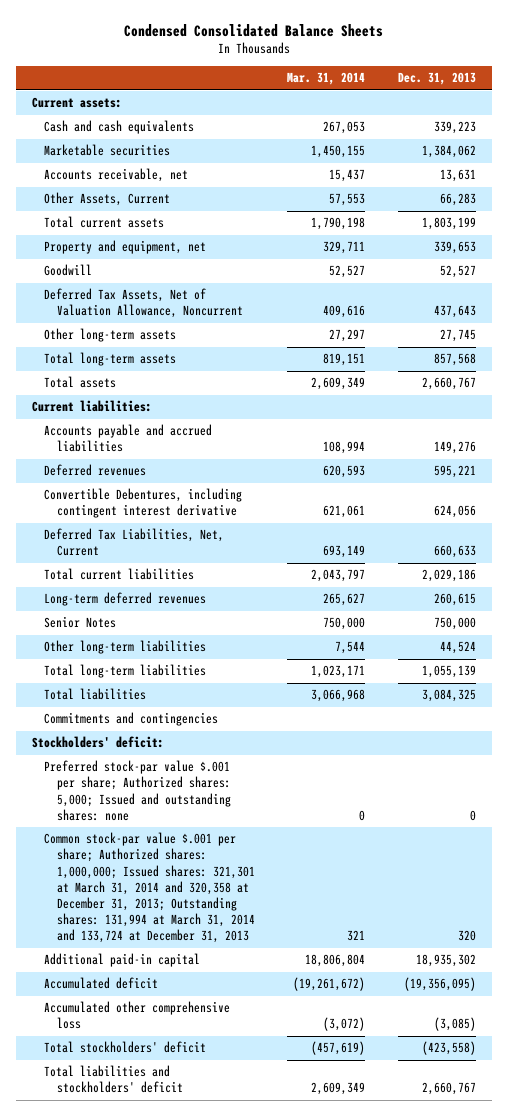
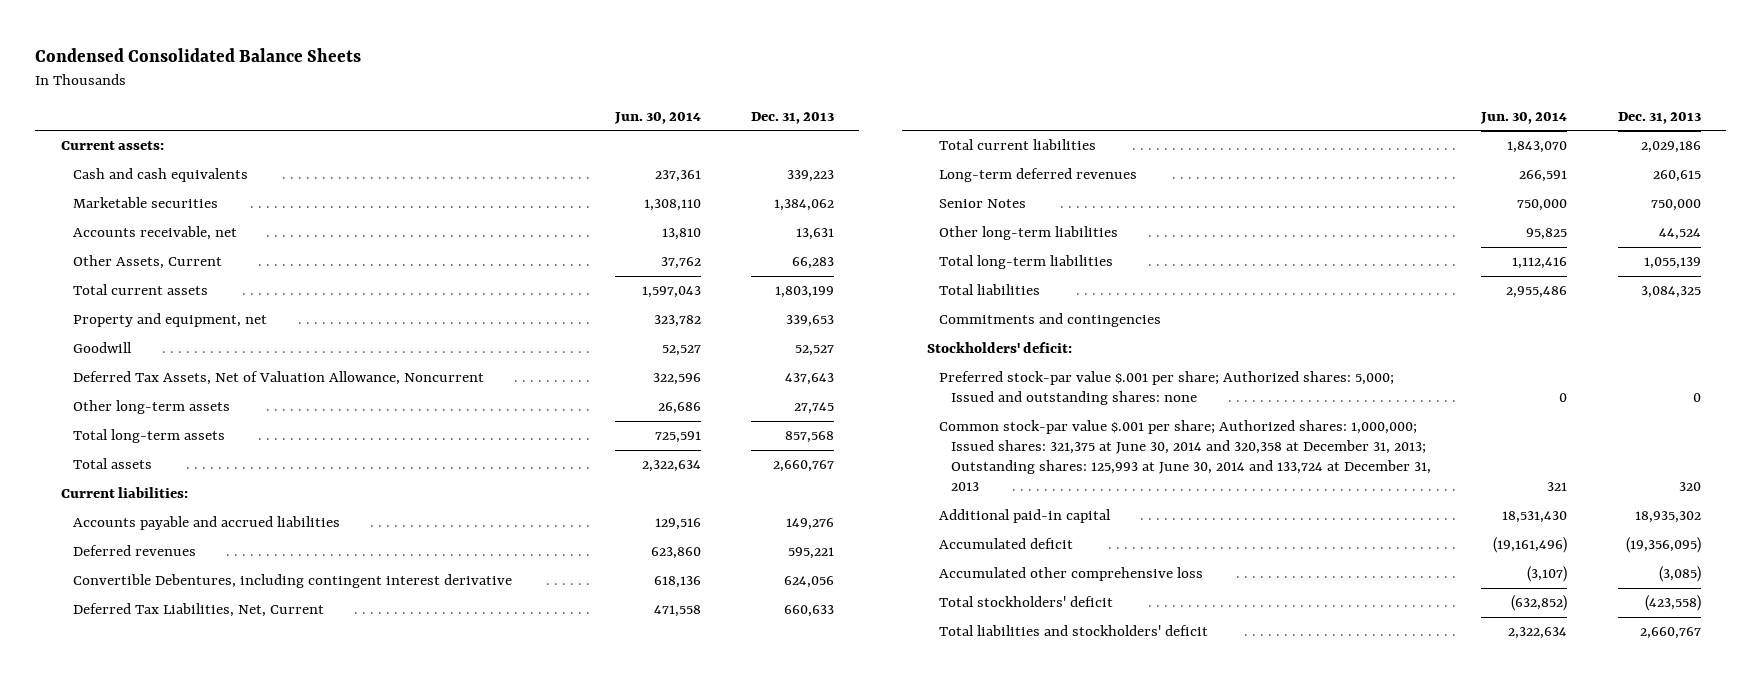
- | Mar. 31, 2014 | Dec. 31, 2013
+ | Jun. 30, 2014 | Dec. 31, 2013
- Common stock-par value $.001 per share; Authorized shares: 1,000,000; Issued shares: 321,301 at March 31, 2014 and 320,358 at December 31, 2013; Outstanding shares: 131,994 at March 31, 2014 and 133,724 at December 31, 2013 | 321 | 320
+ Common stock-par value $.001 per share; Authorized shares: 1,000,000; Issued shares: 321,375 at June 30, 2014 and 320,358 at December 31, 2013; Outstanding shares: 125,993 at June 30, 2014 and 133,724 at December 31, 2013 | 321 | 320

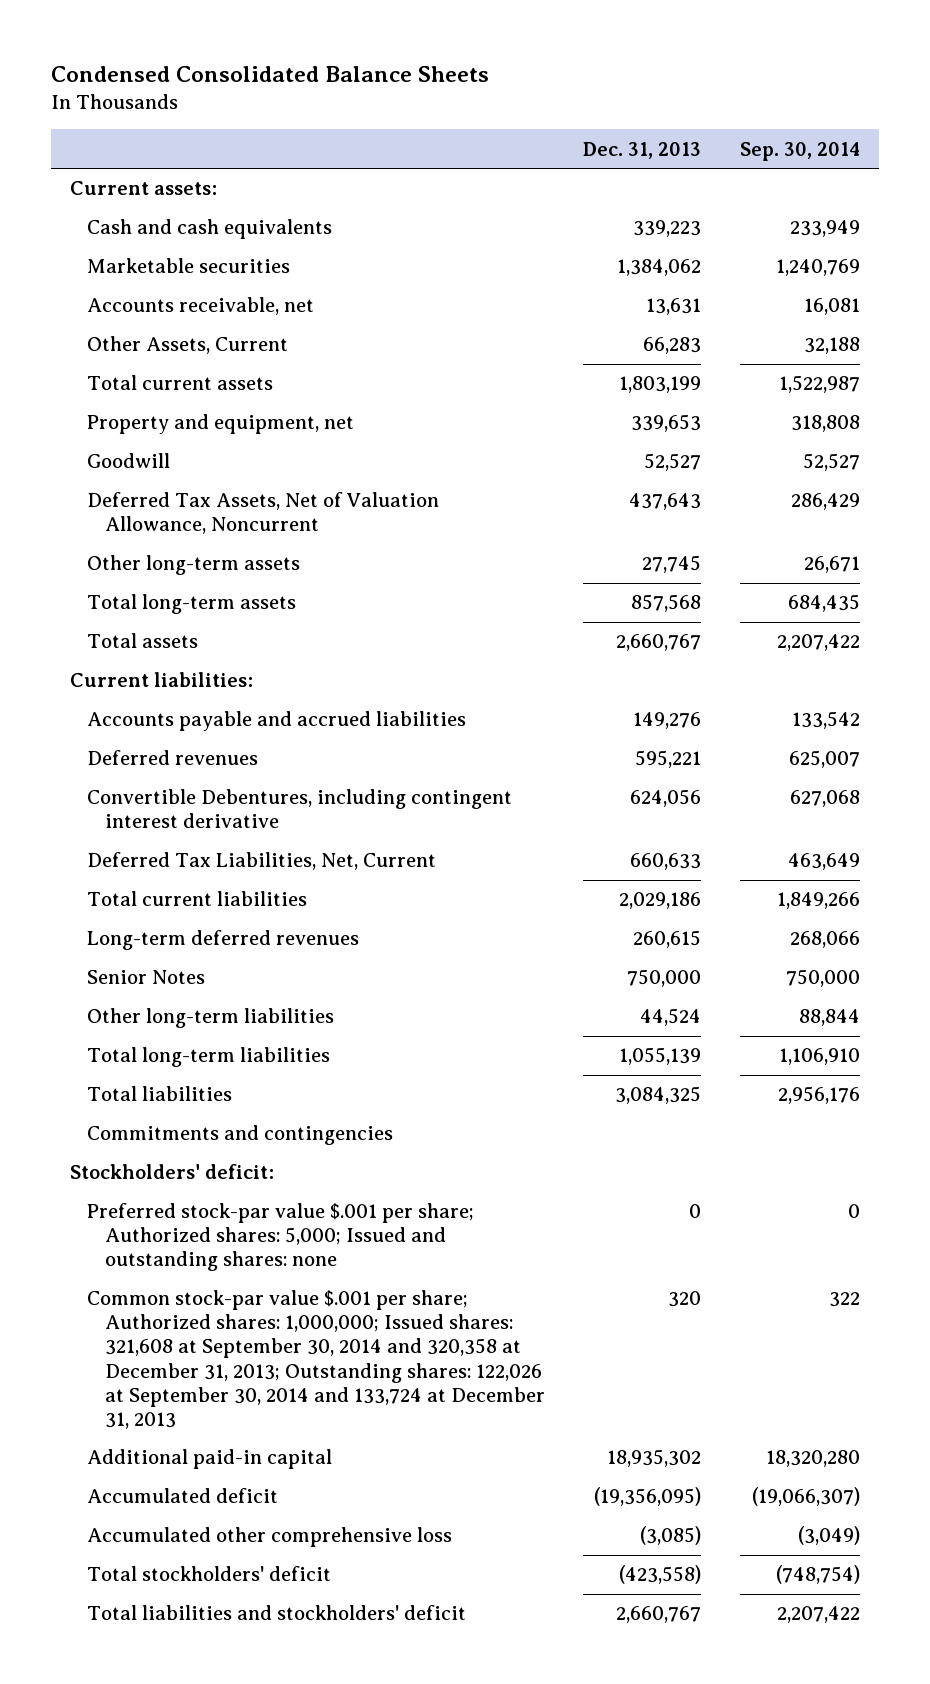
- | Jun. 30, 2014 | Dec. 31, 2013
+ | Dec. 31, 2013 | Sep. 30, 2014
- Common stock-par value $.001 per share; Authorized shares: 1,000,000; Issued shares: 321,375 at June 30, 2014 and 320,358 at December 31, 2013; Outstanding shares: 125,993 at June 30, 2014 and 133,724 at December 31, 2013 | 321 | 320
+ Common stock-par value $.001 per share; Authorized shares: 1,000,000; Issued shares: 321,608 at September 30, 2014 and 320,358 at December 31, 2013; Outstanding shares: 122,026 at September 30, 2014 and 133,724 at December 31, 2013 | 320 | 322

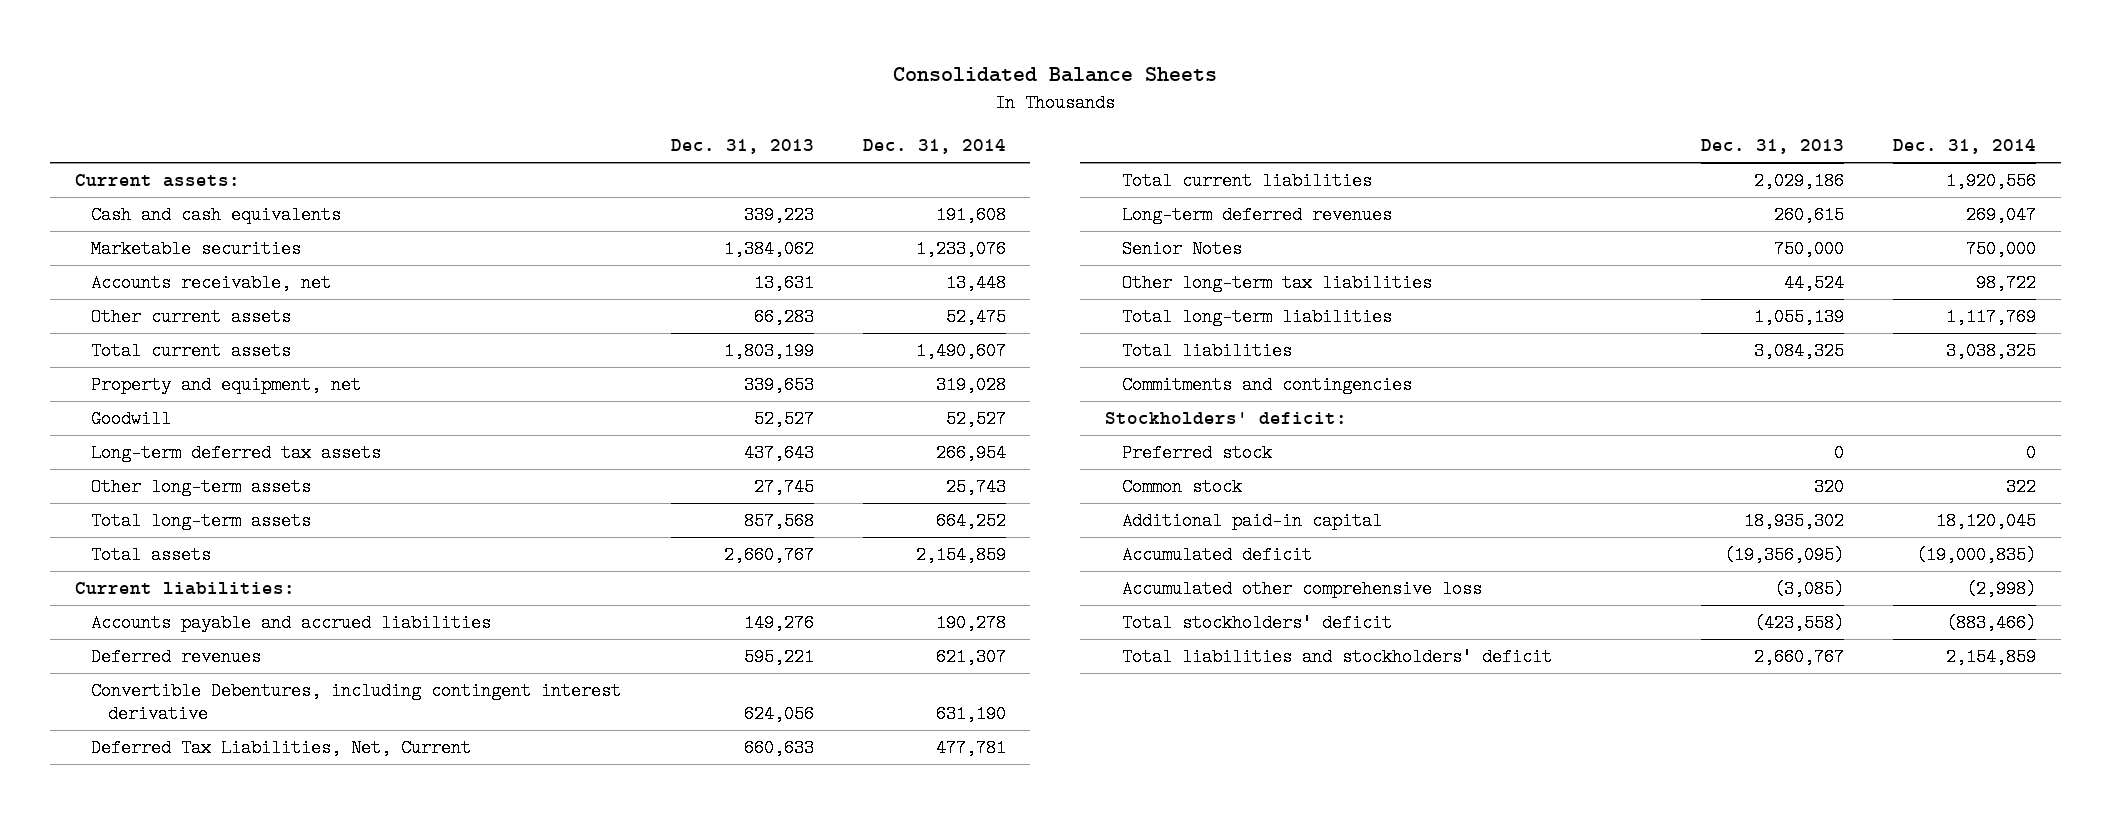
- Condensed Consolidated Balance Sheets
+ Consolidated Balance Sheets
- | Dec. 31, 2013 | Sep. 30, 2014
+ | Dec. 31, 2013 | Dec. 31, 2014
- Other Assets, Current | 66,283 | 32,188
+ Other current assets | 66,283 | 52,475
- Deferred Tax Assets, Net of Valuation Allowance, Noncurrent | 437,643 | 286,429
+ Long-term deferred tax assets | 437,643 | 266,954
- Other long-term liabilities | 44,524 | 88,844
+ Other long-term tax liabilities | 44,524 | 98,722
- Preferred stock-par value $.001 per share; Authorized shares: 5,000; Issued and outstanding shares: none | 0 | 0
- Common stock-par value $.001 per share; Authorized shares: 1,000,000; Issued shares: 321,608 at September 30, 2014 and 320,358 at December 31, 2013; Outstanding shares: 122,026 at September 30, 2014 and 133,724 at December 31, 2013 | 320 | 322
+ Preferred stock | 0 | 0
+ Common stock | 320 | 322

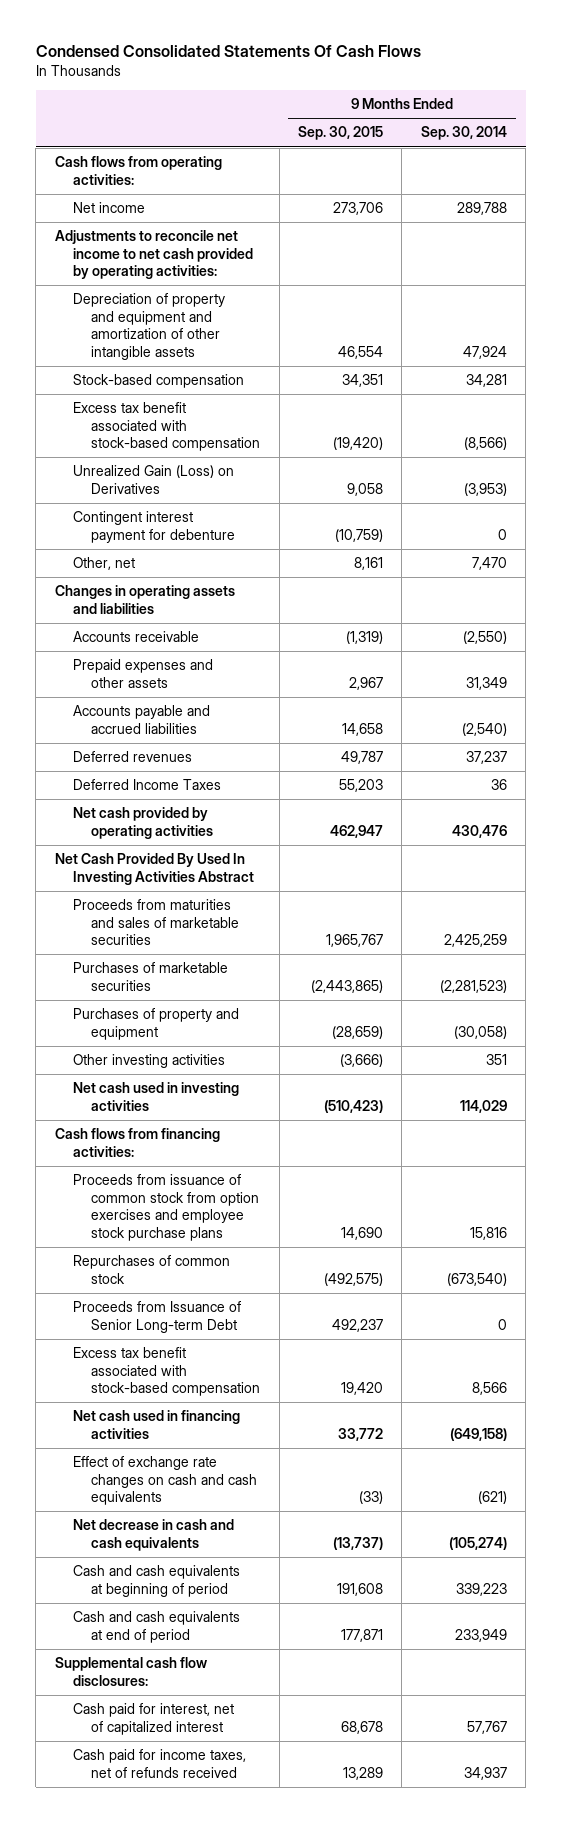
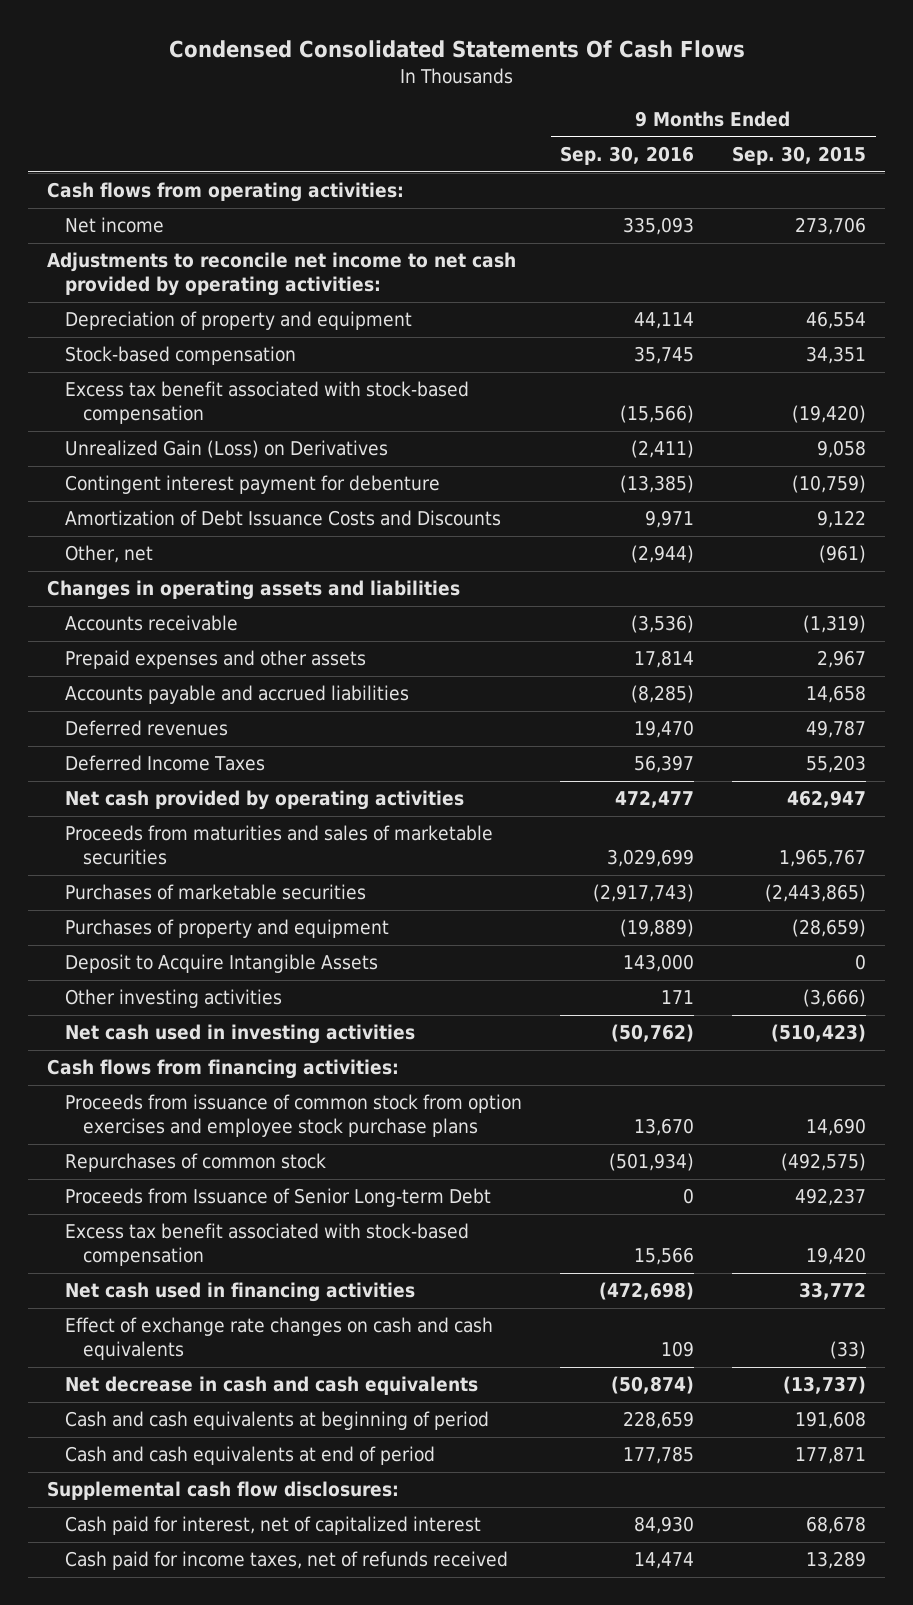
- | 9 Months Ended Sep. 30, 2015 | 9 Months Ended Sep. 30, 2014
+ | 9 Months Ended Sep. 30, 2016 | 9 Months Ended Sep. 30, 2015
- Depreciation of property and equipment and amortization of other intangible assets | 46,554 | 47,924
+ Depreciation of property and equipment | 44,114 | 46,554
- Other, net | 8,161 | 7,470
+ Amortization of Debt Issuance Costs and Discounts | 9,971 | 9,122
+ Other, net | (2,944) | (961)
- Net Cash Provided By Used In Investing Activities Abstract
+ Deposit to Acquire Intangible Assets | 143,000 | 0

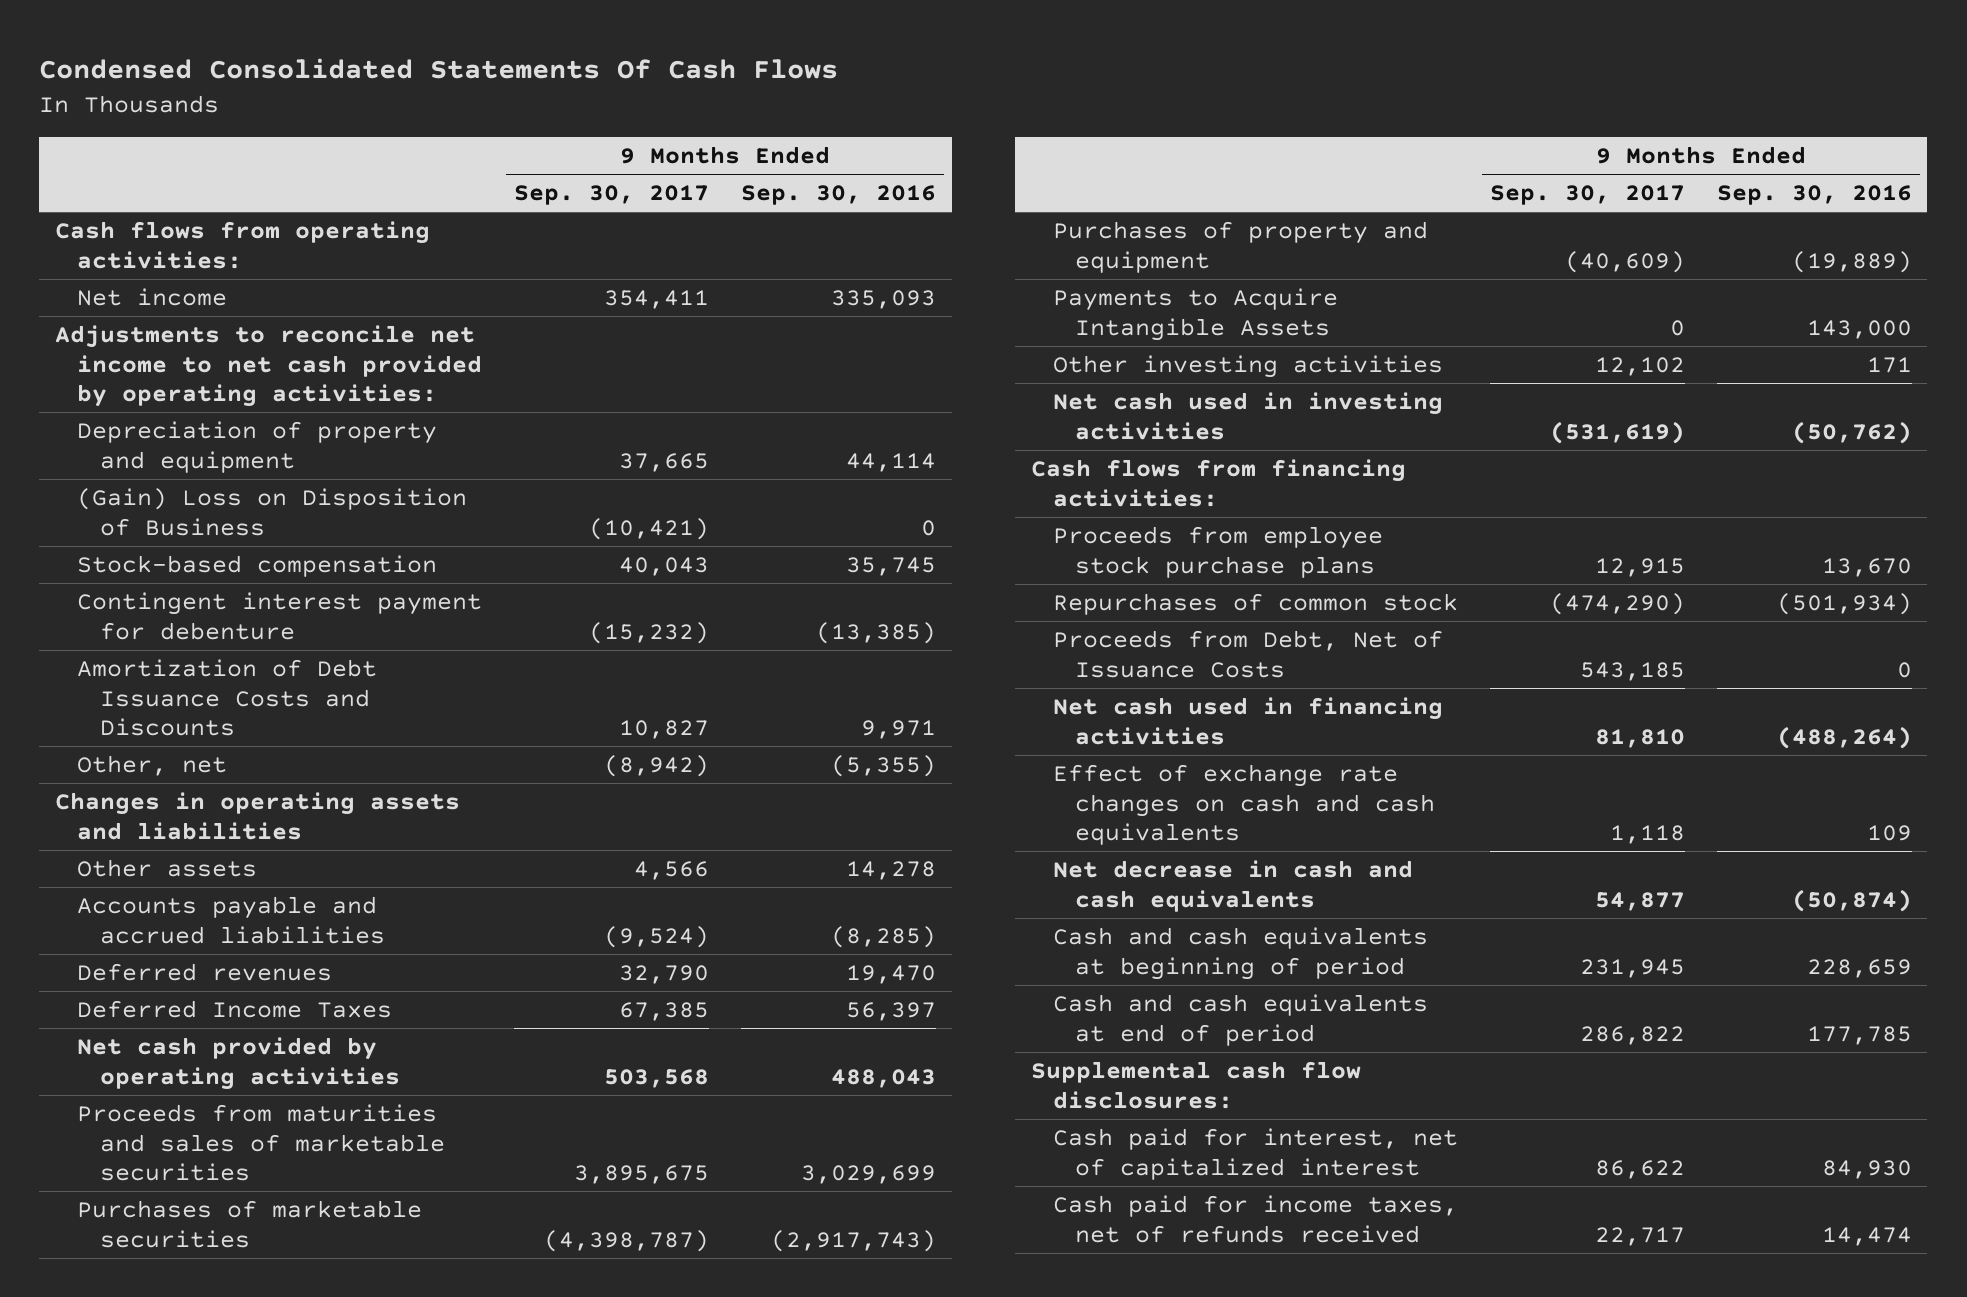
- | 9 Months Ended Sep. 30, 2016 | 9 Months Ended Sep. 30, 2015
+ | 9 Months Ended Sep. 30, 2017 | 9 Months Ended Sep. 30, 2016
+ (Gain) Loss on Disposition of Business | (10,421) | 0
- Excess tax benefit associated with stock-based compensation | (15,566) | (19,420)
- Unrealized Gain (Loss) on Derivatives | (2,411) | 9,058
- Other, net | (2,944) | (961)
+ Other, net | (8,942) | (5,355)
- Accounts receivable | (3,536) | (1,319)
- Prepaid expenses and other assets | 17,814 | 2,967
+ Other assets | 4,566 | 14,278
- Net cash provided by operating activities | 472,477 | 462,947
+ Net cash provided by operating activities | 503,568 | 488,043
- Deposit to Acquire Intangible Assets | 143,000 | 0
+ Payments to Acquire Intangible Assets | 0 | 143,000
- Proceeds from issuance of common stock from option exercises and employee stock purchase plans | 13,670 | 14,690
+ Proceeds from employee stock purchase plans | 12,915 | 13,670
- Proceeds from Issuance of Senior Long-term Debt | 0 | 492,237
- Excess tax benefit associated with stock-based compensation | 15,566 | 19,420
- Net cash used in financing activities | (472,698) | 33,772
+ Proceeds from Debt, Net of Issuance Costs | 543,185 | 0
+ Net cash used in financing activities | 81,810 | (488,264)

